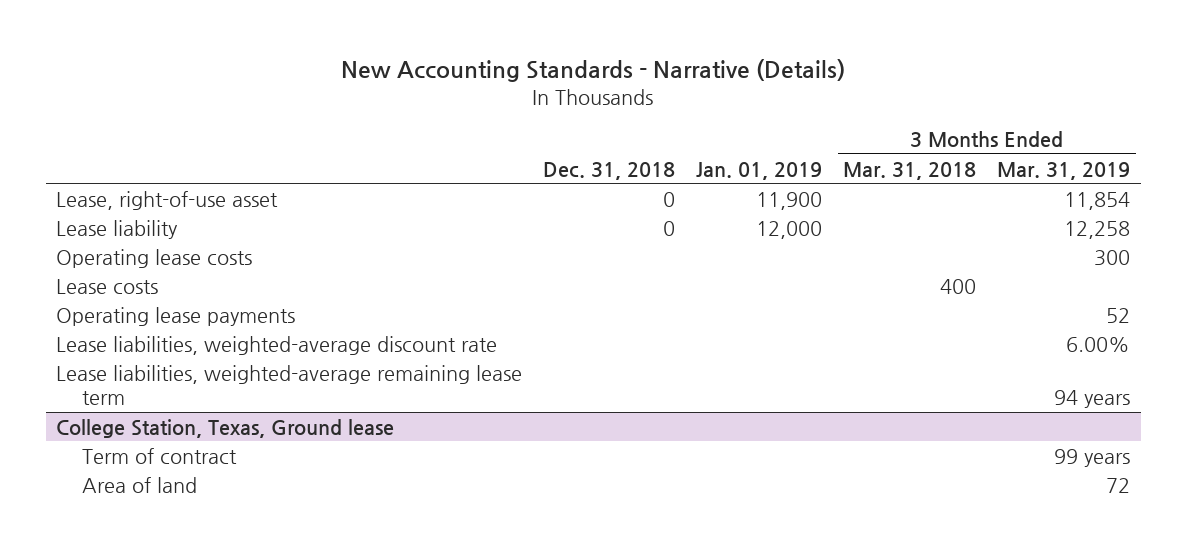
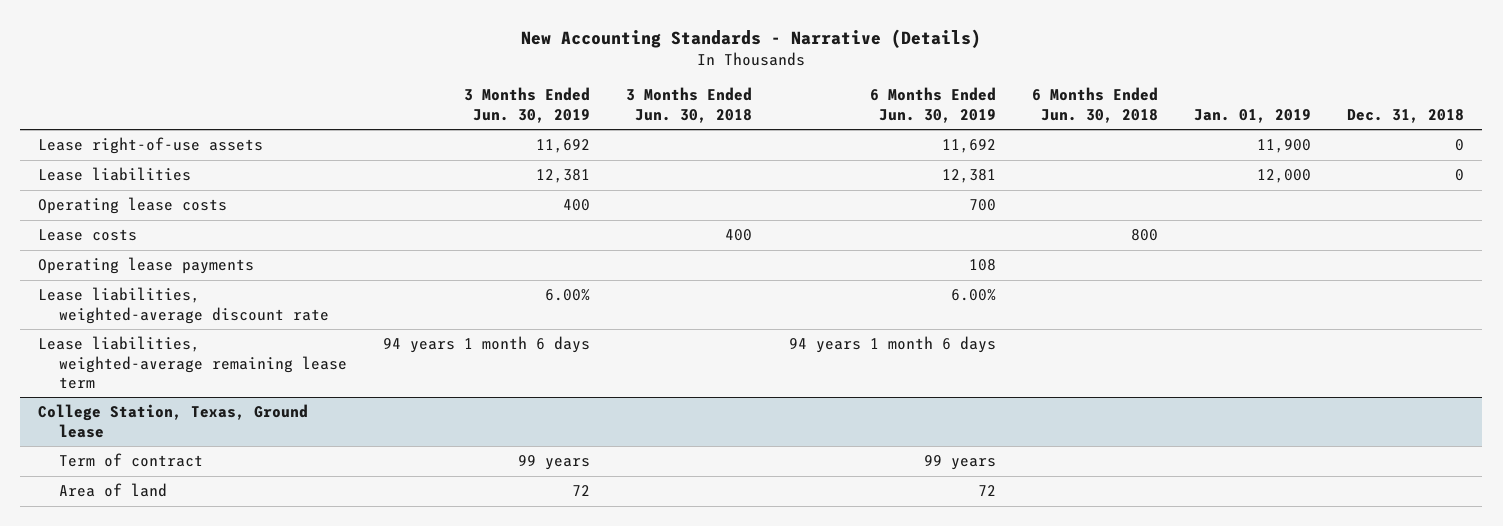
- | Dec. 31, 2018 | Jan. 01, 2019 | 3 Months Ended Mar. 31, 2018 | 3 Months Ended Mar. 31, 2019
+ | 3 Months Ended Jun. 30, 2019 | 3 Months Ended Jun. 30, 2018 | 6 Months Ended Jun. 30, 2019 | 6 Months Ended Jun. 30, 2018 | Jan. 01, 2019 | Dec. 31, 2018
- Lease, right-of-use asset | 0 | 11,900 | | 11,854
- Lease liability | 0 | 12,000 | | 12,258
+ Lease right-of-use assets | 11,692 | | 11,692 | | 11,900 | 0
+ Lease liabilities | 12,381 | | 12,381 | | 12,000 | 0

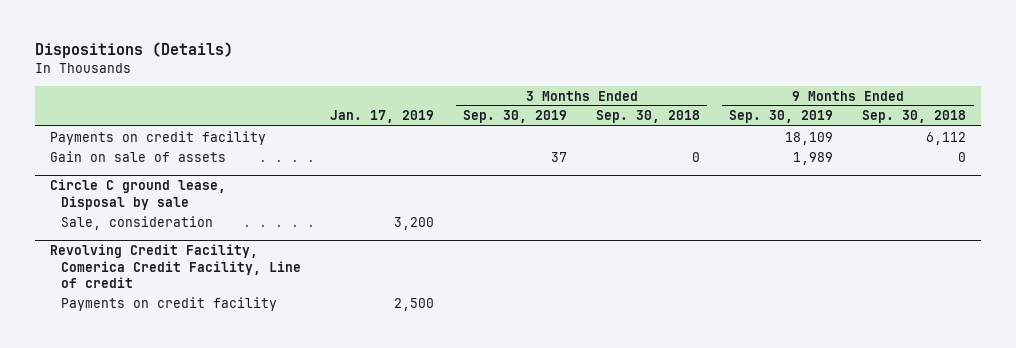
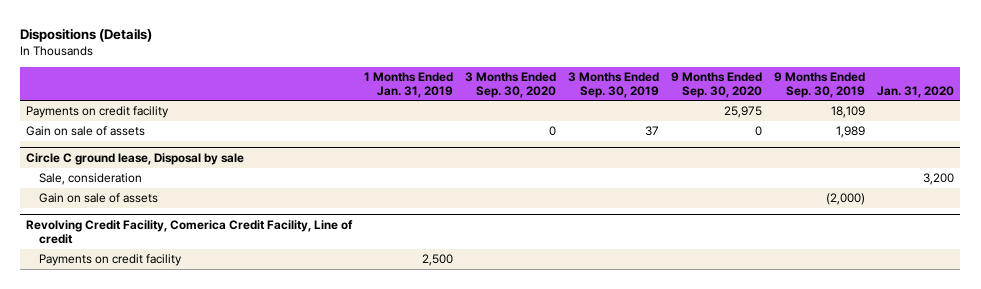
- | Jan. 17, 2019 | 3 Months Ended Sep. 30, 2019 | 3 Months Ended Sep. 30, 2018 | 9 Months Ended Sep. 30, 2019 | 9 Months Ended Sep. 30, 2018
+ | 1 Months Ended Jan. 31, 2019 | 3 Months Ended Sep. 30, 2020 | 3 Months Ended Sep. 30, 2019 | 9 Months Ended Sep. 30, 2020 | 9 Months Ended Sep. 30, 2019 | Jan. 31, 2020
@ Circle C ground lease, Disposal by sale
+ Gain on sale of assets | | | | | (2,000) |

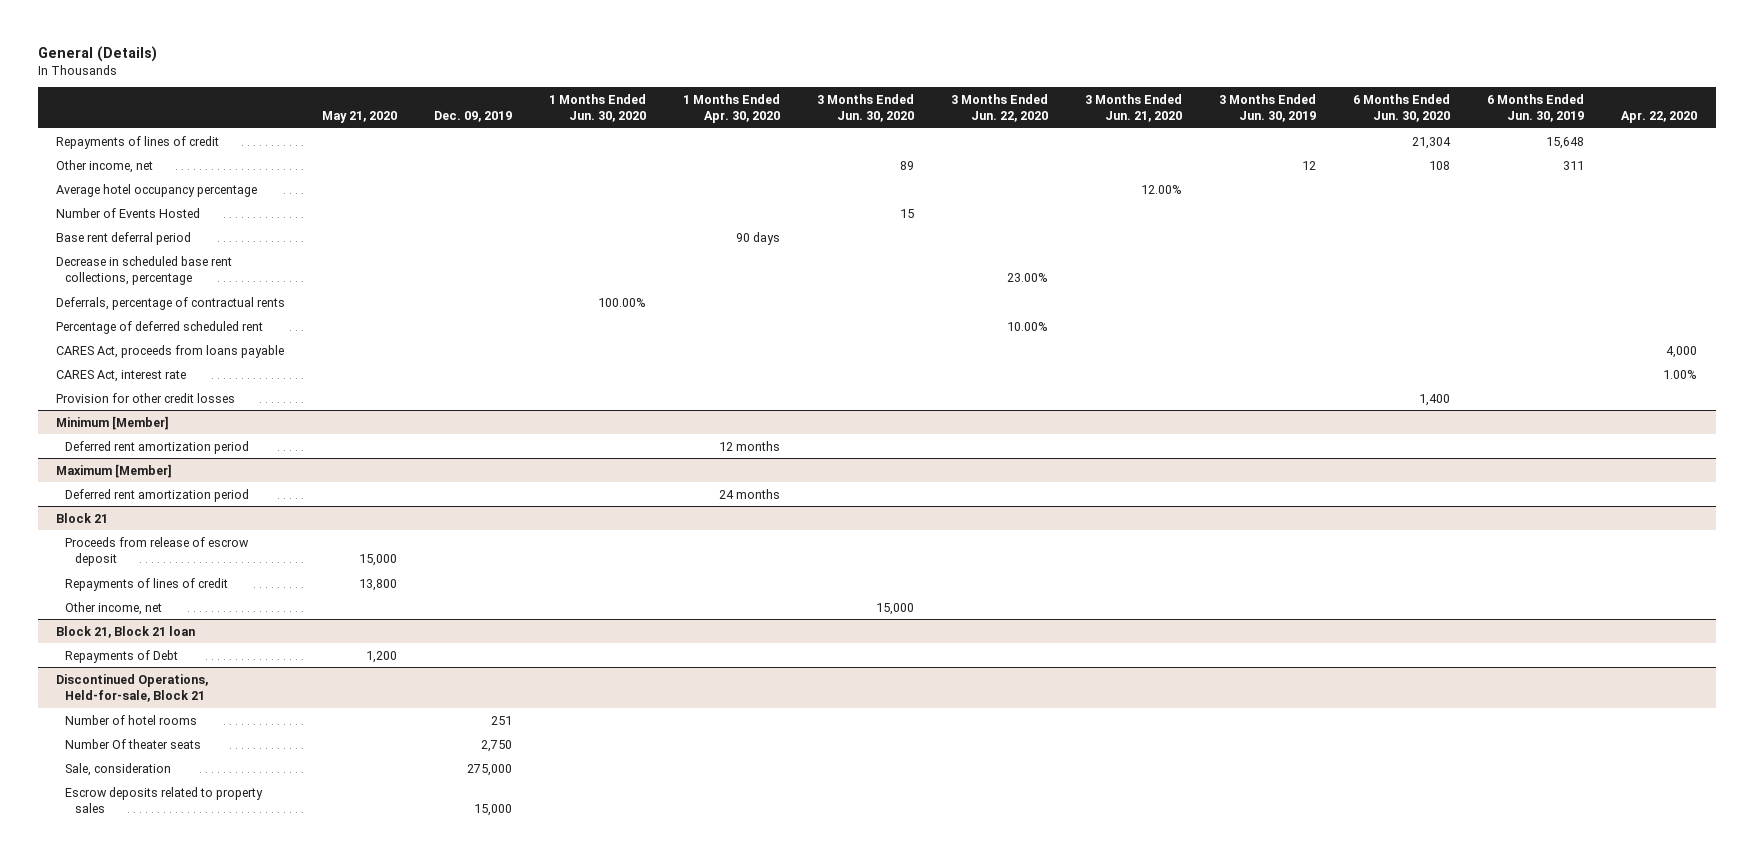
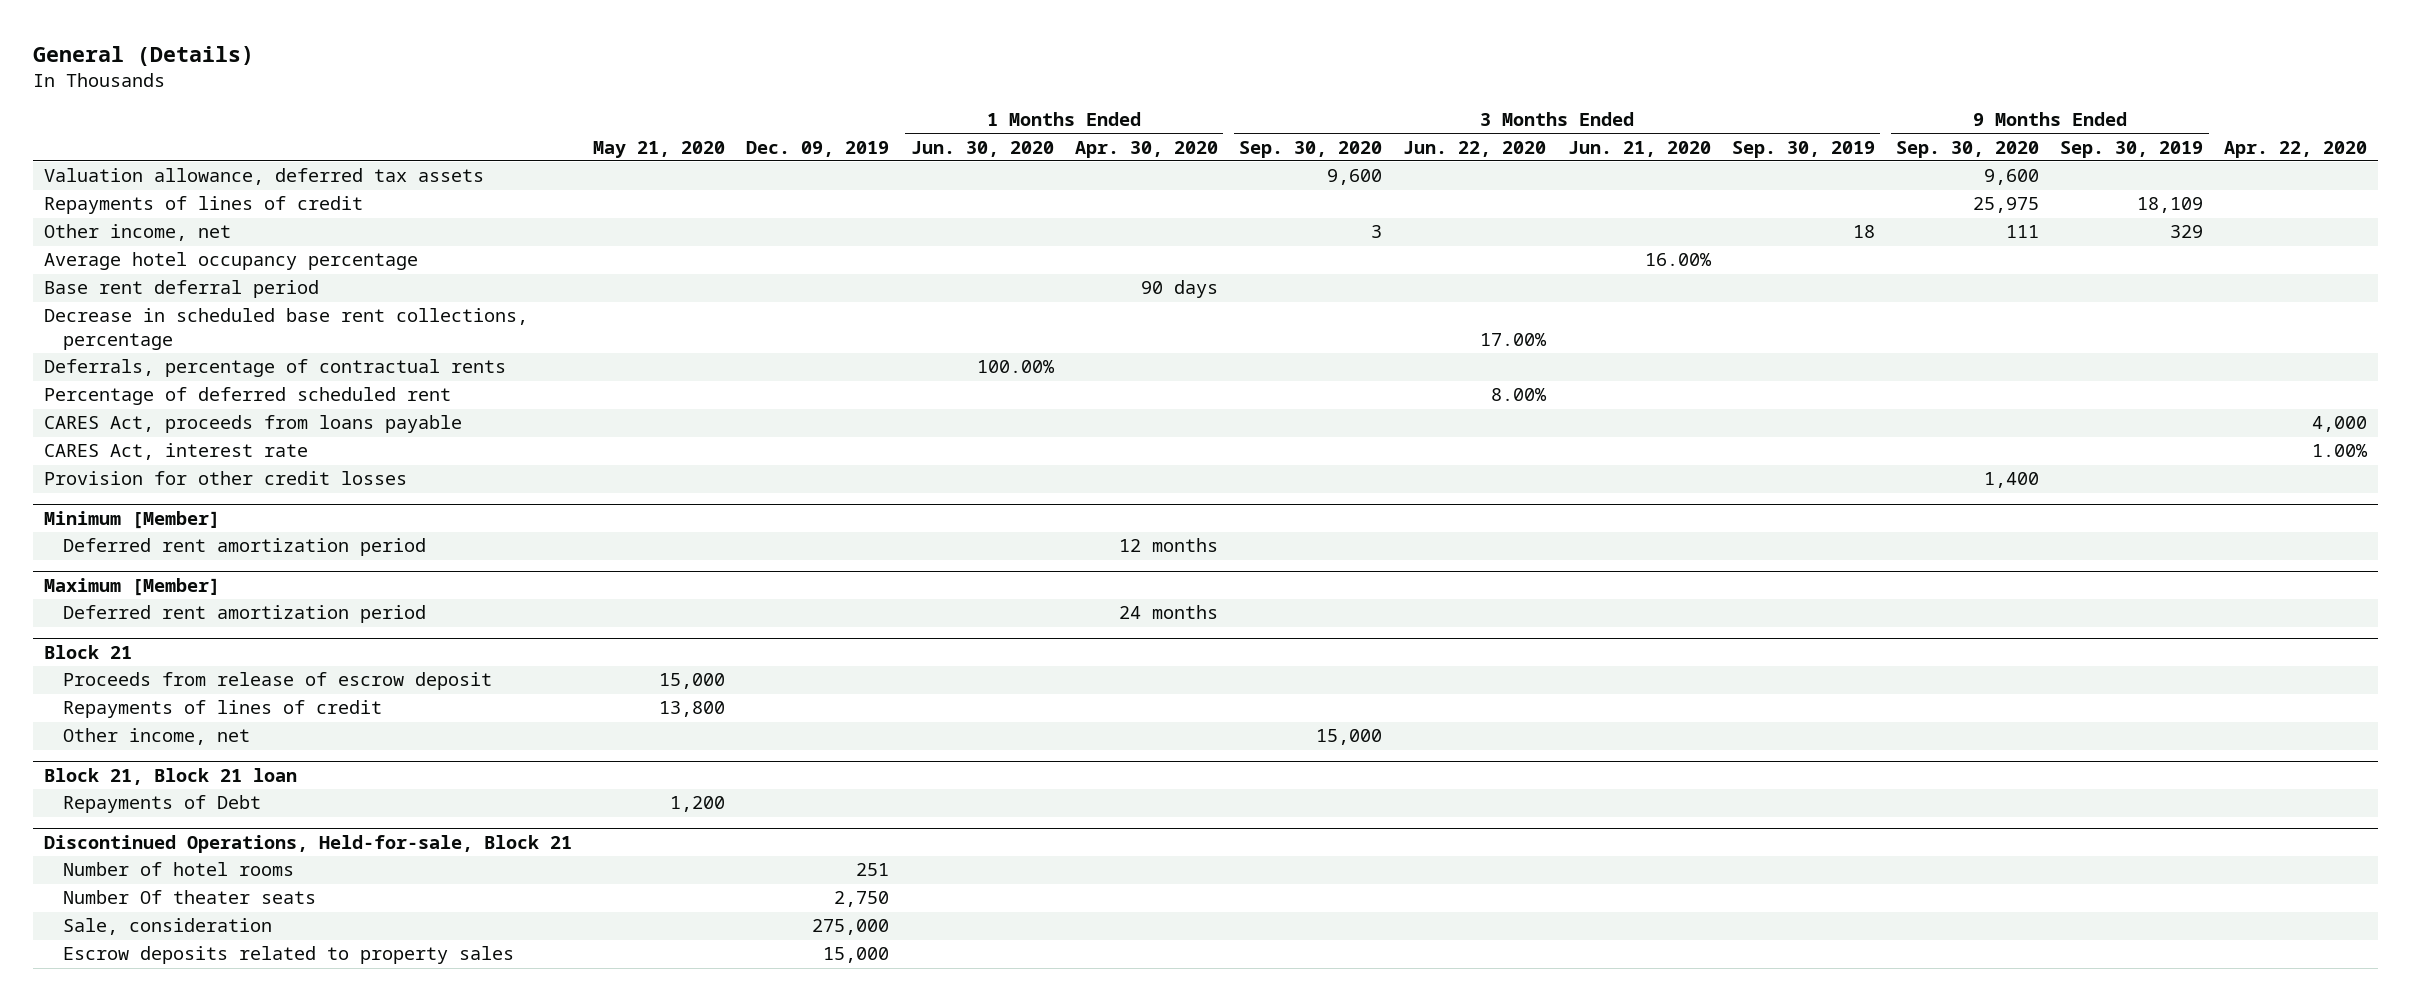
- | May 21, 2020 | Dec. 09, 2019 | 1 Months Ended Jun. 30, 2020 | 1 Months Ended Apr. 30, 2020 | 3 Months Ended Jun. 30, 2020 | 3 Months Ended Jun. 22, 2020 | 3 Months Ended Jun. 21, 2020 | 3 Months Ended Jun. 30, 2019 | 6 Months Ended Jun. 30, 2020 | 6 Months Ended Jun. 30, 2019 | Apr. 22, 2020
+ | May 21, 2020 | Dec. 09, 2019 | 1 Months Ended Jun. 30, 2020 | 1 Months Ended Apr. 30, 2020 | 3 Months Ended Sep. 30, 2020 | 3 Months Ended Jun. 22, 2020 | 3 Months Ended Jun. 21, 2020 | 3 Months Ended Sep. 30, 2019 | 9 Months Ended Sep. 30, 2020 | 9 Months Ended Sep. 30, 2019 | Apr. 22, 2020
+ Valuation allowance, deferred tax assets | | | | | 9,600 | | | | 9,600 | |
- Average hotel occupancy percentage | | | | | | | 12.00% | | | |
- Number of Events Hosted | | | | | 15 | | | | | |
+ Average hotel occupancy percentage | | | | | | | 16.00% | | | |
- Decrease in scheduled base rent collections, percentage | | | | | | 23.00% | | | | |
+ Decrease in scheduled base rent collections, percentage | | | | | | 17.00% | | | | |
- Percentage of deferred scheduled rent | | | | | | 10.00% | | | | |
+ Percentage of deferred scheduled rent | | | | | | 8.00% | | | | |

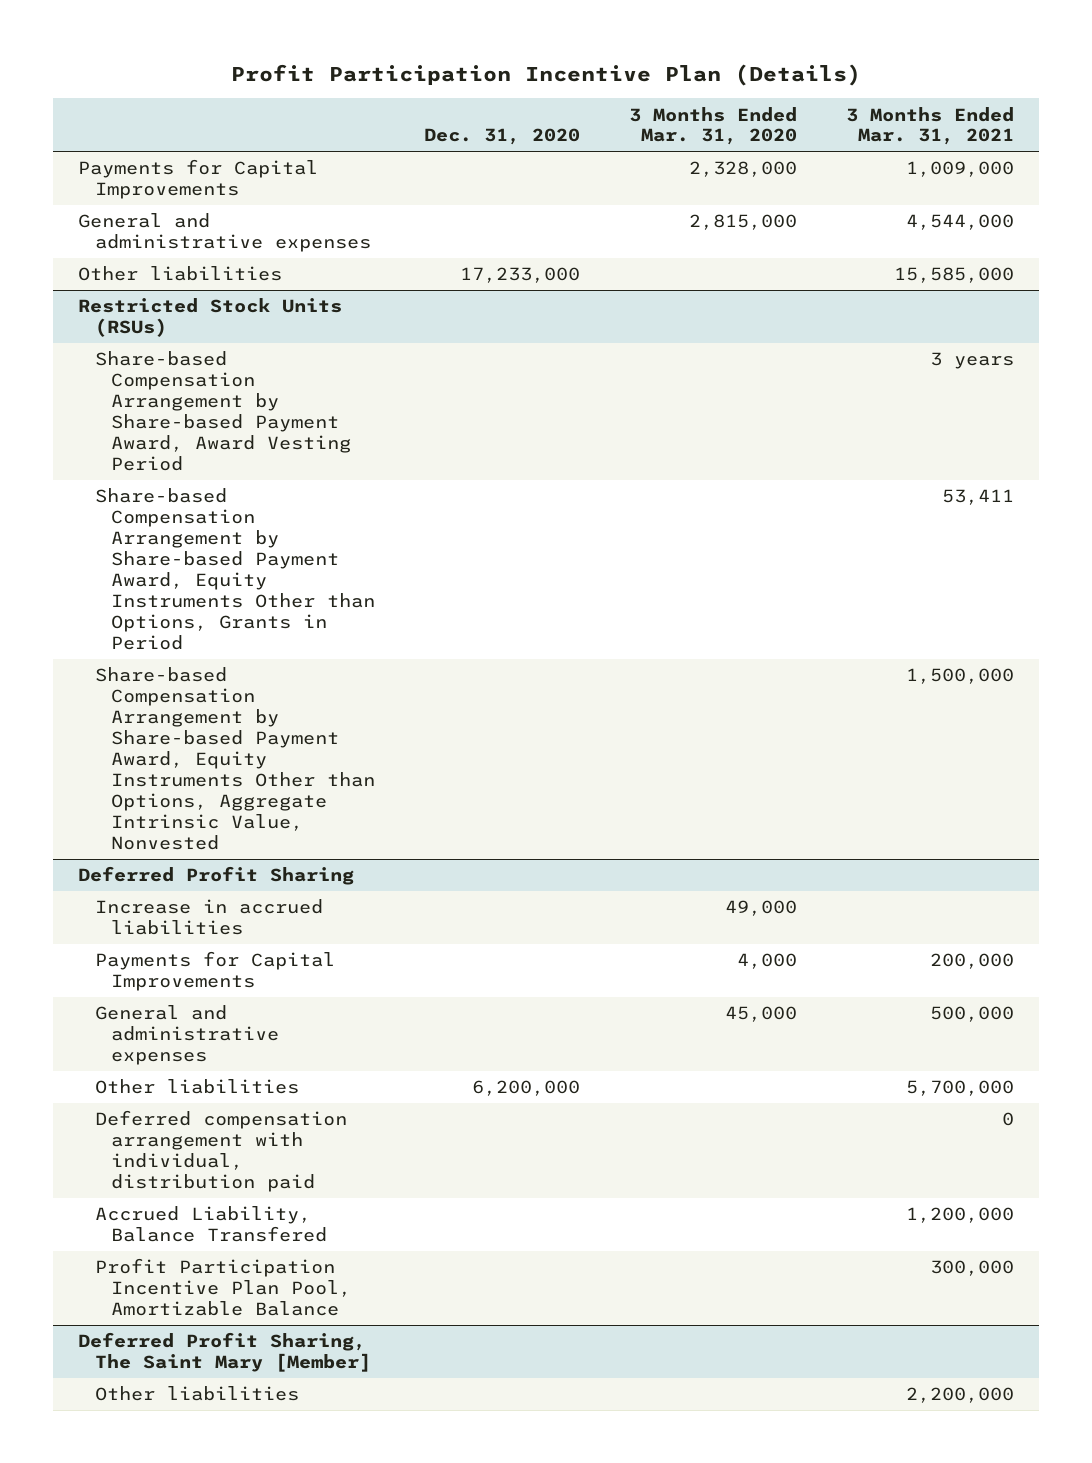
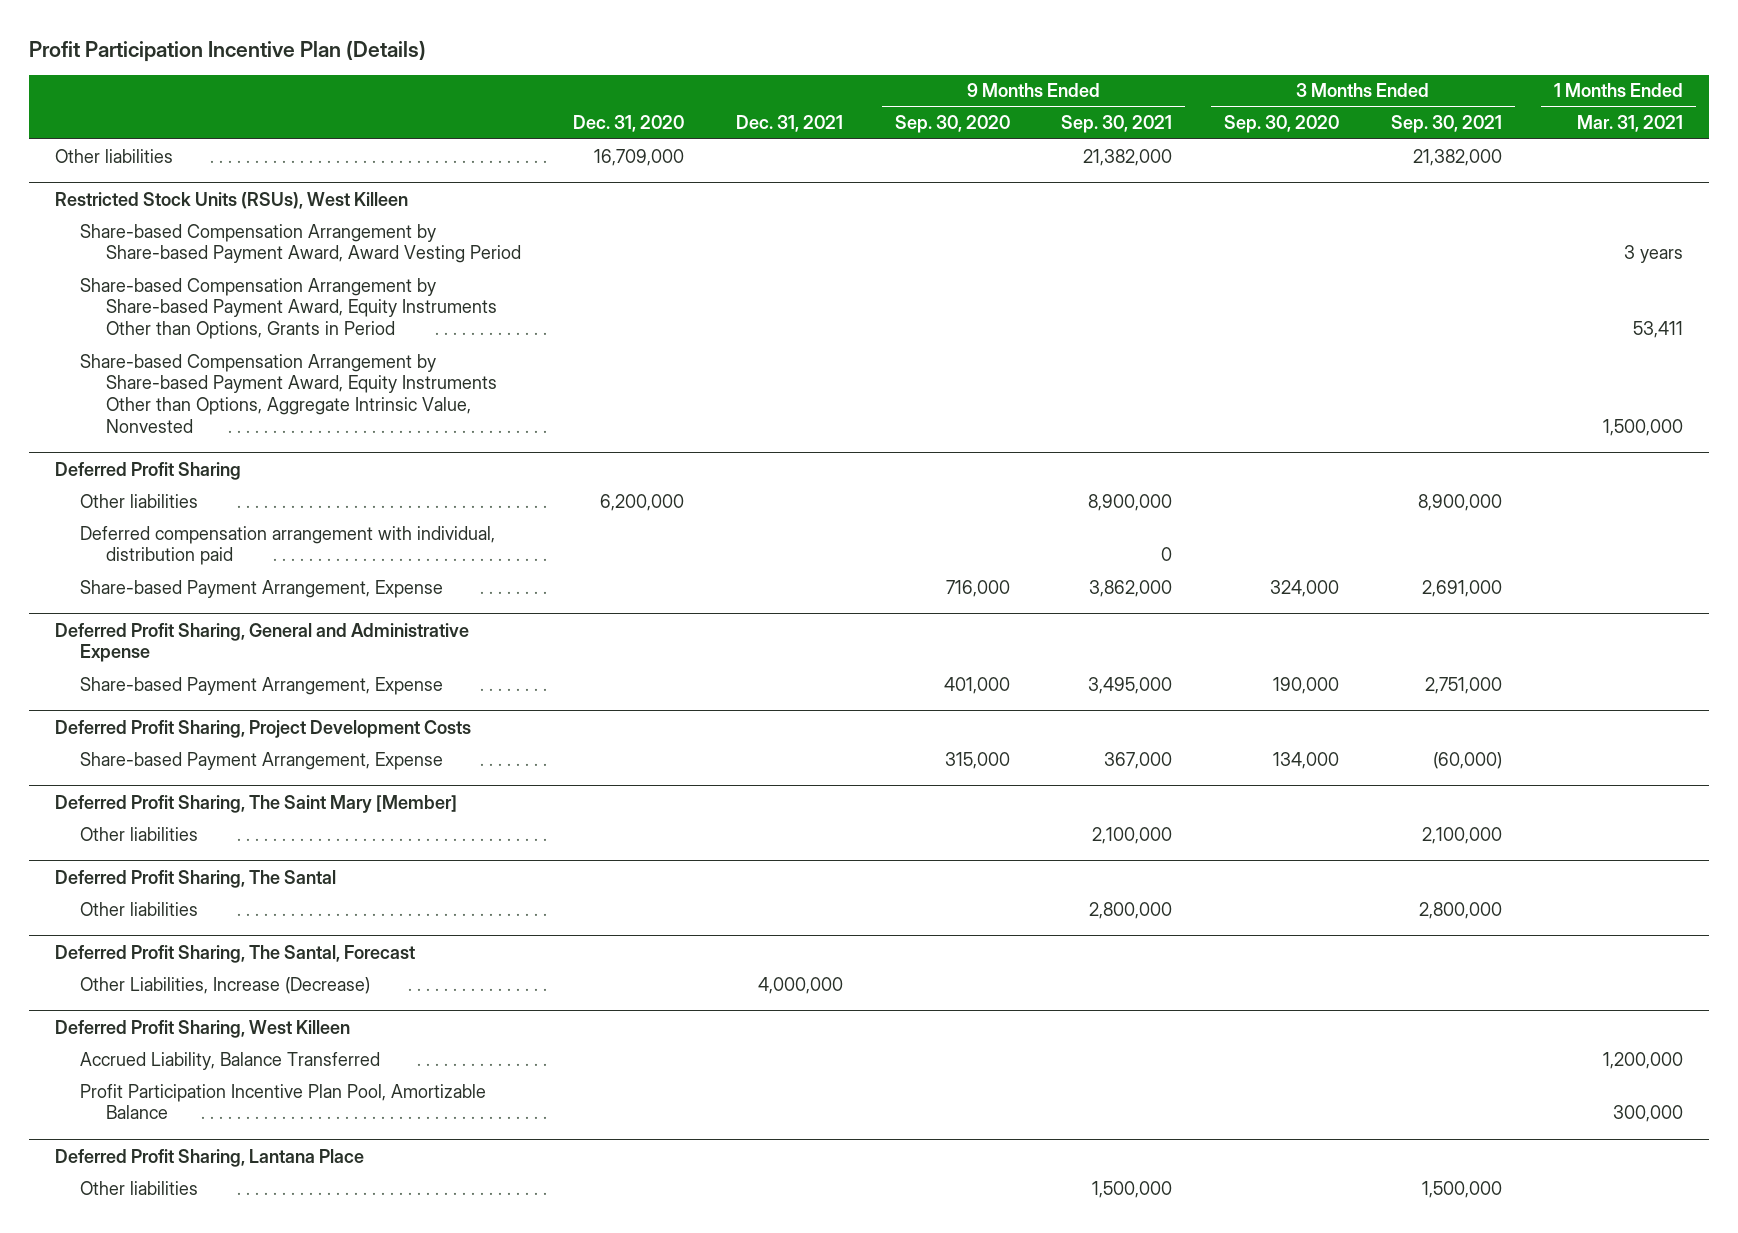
- | Dec. 31, 2020 | 3 Months Ended Mar. 31, 2020 | 3 Months Ended Mar. 31, 2021
+ | Dec. 31, 2020 | Dec. 31, 2021 | 9 Months Ended Sep. 30, 2020 | 9 Months Ended Sep. 30, 2021 | 3 Months Ended Sep. 30, 2020 | 3 Months Ended Sep. 30, 2021 | 1 Months Ended Mar. 31, 2021
- Payments for Capital Improvements | | 2,328,000 | 1,009,000
- General and administrative expenses | | 2,815,000 | 4,544,000
- Other liabilities | 17,233,000 | | 15,585,000
- Restricted Stock Units (RSUs)
+ Other liabilities | 16,709,000 | | | 21,382,000 | | 21,382,000 |
+ Restricted Stock Units (RSUs), West Killeen
@ Deferred Profit Sharing
- Increase in accrued liabilities | | 49,000 |
- Payments for Capital Improvements | | 4,000 | 200,000
- General and administrative expenses | | 45,000 | 500,000
- Accrued Liability, Balance Transfered | | | 1,200,000
- Profit Participation Incentive Plan Pool, Amortizable Balance | | | 300,000
+ Share-based Payment Arrangement, Expense | | | 716,000 | 3,862,000 | 324,000 | 2,691,000 |
+ Deferred Profit Sharing, General and Administrative Expense
+ Share-based Payment Arrangement, Expense | | | 401,000 | 3,495,000 | 190,000 | 2,751,000 |
+ Deferred Profit Sharing, Project Development Costs
+ Share-based Payment Arrangement, Expense | | | 315,000 | 367,000 | 134,000 | (60,000) |
+ Deferred Profit Sharing, The Santal
+ Other liabilities | | | | 2,800,000 | | 2,800,000 |
+ Deferred Profit Sharing, The Santal, Forecast
+ Other Liabilities, Increase (Decrease) | | 4,000,000 | | | | |
+ Deferred Profit Sharing, West Killeen
+ Accrued Liability, Balance Transferred | | | | | | | 1,200,000
+ Profit Participation Incentive Plan Pool, Amortizable Balance | | | | | | | 300,000
+ Deferred Profit Sharing, Lantana Place
+ Other liabilities | | | | 1,500,000 | | 1,500,000 |

